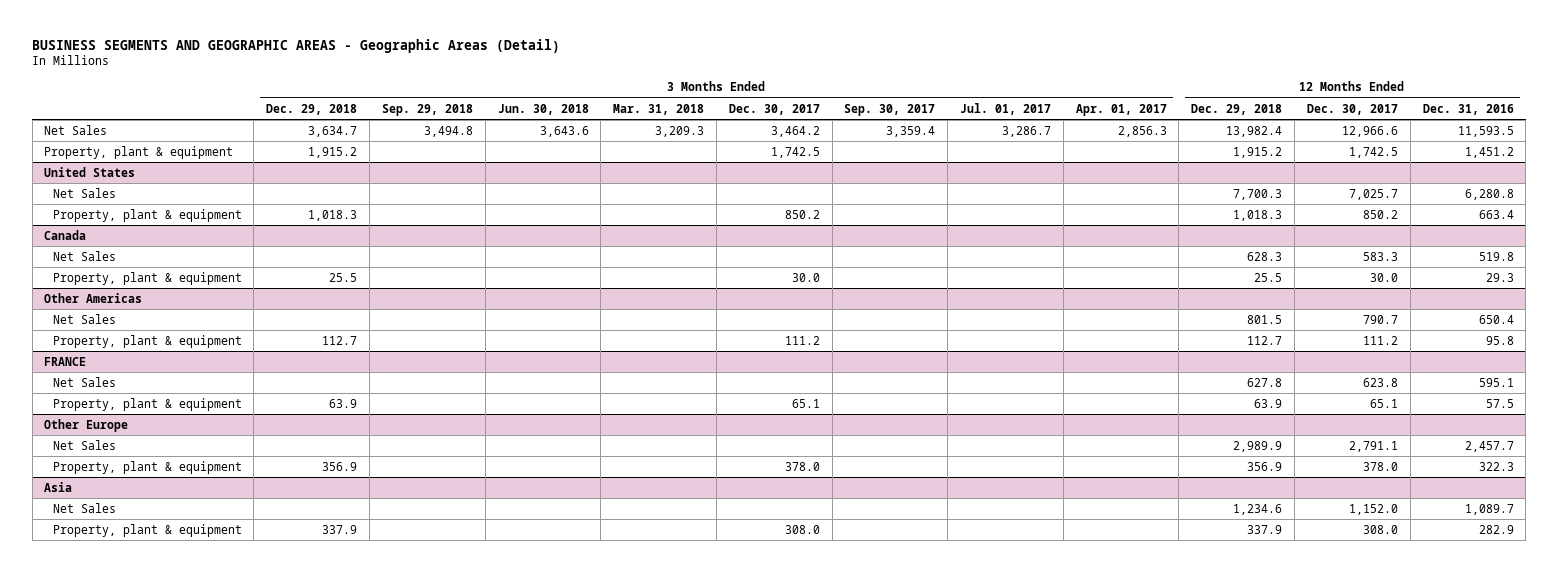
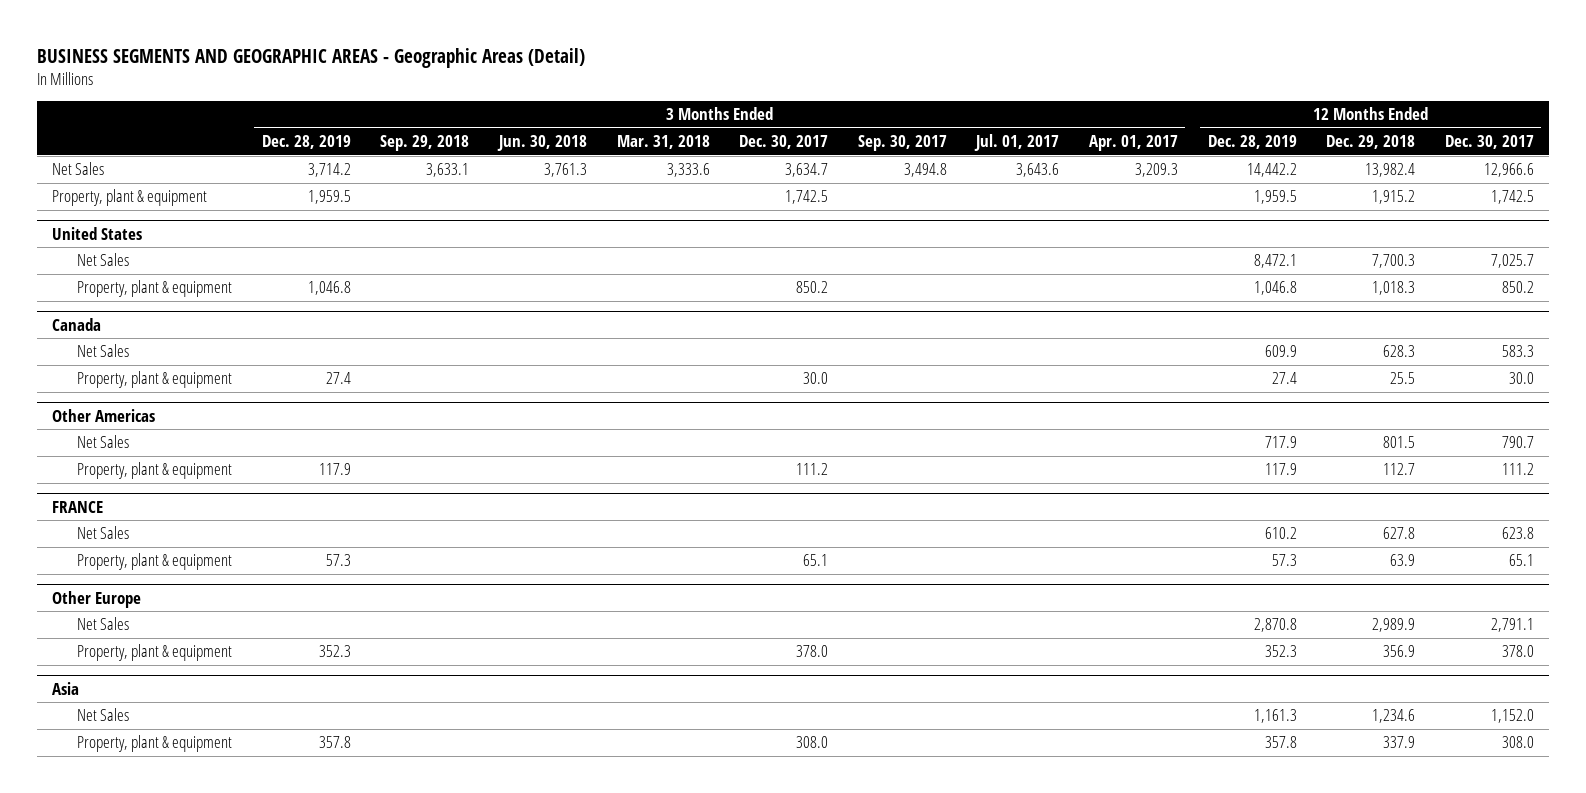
- | 3 Months Ended Dec. 29, 2018 | 3 Months Ended Sep. 29, 2018 | 3 Months Ended Jun. 30, 2018 | 3 Months Ended Mar. 31, 2018 | 3 Months Ended Dec. 30, 2017 | 3 Months Ended Sep. 30, 2017 | 3 Months Ended Jul. 01, 2017 | 3 Months Ended Apr. 01, 2017 | 12 Months Ended Dec. 29, 2018 | 12 Months Ended Dec. 30, 2017 | 12 Months Ended Dec. 31, 2016
+ | 3 Months Ended Dec. 28, 2019 | 3 Months Ended Sep. 29, 2018 | 3 Months Ended Jun. 30, 2018 | 3 Months Ended Mar. 31, 2018 | 3 Months Ended Dec. 30, 2017 | 3 Months Ended Sep. 30, 2017 | 3 Months Ended Jul. 01, 2017 | 3 Months Ended Apr. 01, 2017 | 12 Months Ended Dec. 28, 2019 | 12 Months Ended Dec. 29, 2018 | 12 Months Ended Dec. 30, 2017
- Net Sales | 3,634.7 | 3,494.8 | 3,643.6 | 3,209.3 | 3,464.2 | 3,359.4 | 3,286.7 | 2,856.3 | 13,982.4 | 12,966.6 | 11,593.5
+ Net Sales | 3,714.2 | 3,633.1 | 3,761.3 | 3,333.6 | 3,634.7 | 3,494.8 | 3,643.6 | 3,209.3 | 14,442.2 | 13,982.4 | 12,966.6

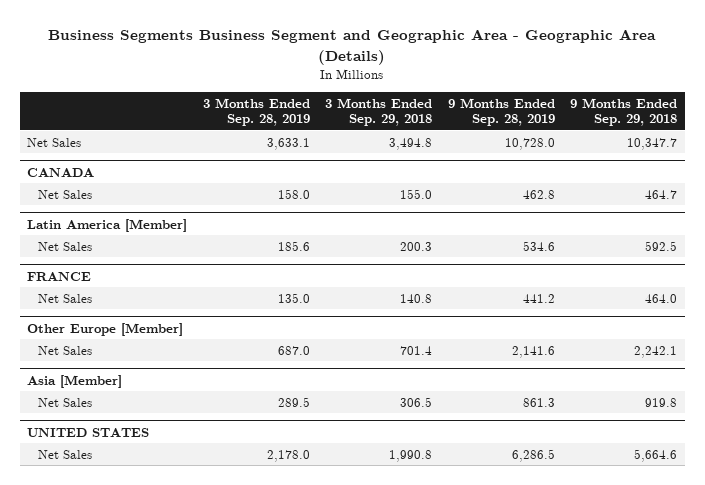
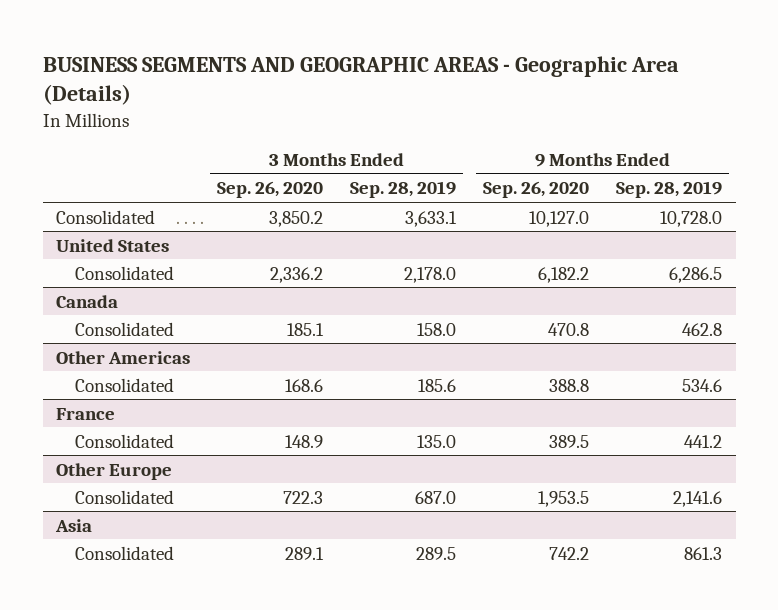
- Business Segments Business Segment and Geographic Area - Geographic Area (Details)
+ BUSINESS SEGMENTS AND GEOGRAPHIC AREAS - Geographic Area (Details)
- | 3 Months Ended Sep. 28, 2019 | 3 Months Ended Sep. 29, 2018 | 9 Months Ended Sep. 28, 2019 | 9 Months Ended Sep. 29, 2018
+ | 3 Months Ended Sep. 26, 2020 | 3 Months Ended Sep. 28, 2019 | 9 Months Ended Sep. 26, 2020 | 9 Months Ended Sep. 28, 2019
- Net Sales | 3,633.1 | 3,494.8 | 10,728.0 | 10,347.7
- CANADA
- Net Sales | 158.0 | 155.0 | 462.8 | 464.7
- Latin America [Member]
- Net Sales | 185.6 | 200.3 | 534.6 | 592.5
- FRANCE
- Net Sales | 135.0 | 140.8 | 441.2 | 464.0
- Other Europe [Member]
- Net Sales | 687.0 | 701.4 | 2,141.6 | 2,242.1
- Asia [Member]
- Net Sales | 289.5 | 306.5 | 861.3 | 919.8
- UNITED STATES
- Net Sales | 2,178.0 | 1,990.8 | 6,286.5 | 5,664.6
+ Consolidated | 3,850.2 | 3,633.1 | 10,127.0 | 10,728.0
+ United States
+ Consolidated | 2,336.2 | 2,178.0 | 6,182.2 | 6,286.5
+ Canada
+ Consolidated | 185.1 | 158.0 | 470.8 | 462.8
+ Other Americas
+ Consolidated | 168.6 | 185.6 | 388.8 | 534.6
+ France
+ Consolidated | 148.9 | 135.0 | 389.5 | 441.2
+ Other Europe
+ Consolidated | 722.3 | 687.0 | 1,953.5 | 2,141.6
+ Asia
+ Consolidated | 289.1 | 289.5 | 742.2 | 861.3

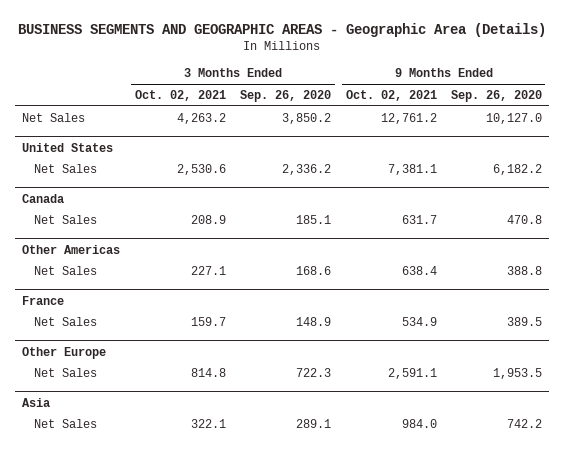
- | 3 Months Ended Sep. 26, 2020 | 3 Months Ended Sep. 28, 2019 | 9 Months Ended Sep. 26, 2020 | 9 Months Ended Sep. 28, 2019
+ | 3 Months Ended Oct. 02, 2021 | 3 Months Ended Sep. 26, 2020 | 9 Months Ended Oct. 02, 2021 | 9 Months Ended Sep. 26, 2020
- Consolidated | 3,850.2 | 3,633.1 | 10,127.0 | 10,728.0
+ Net Sales | 4,263.2 | 3,850.2 | 12,761.2 | 10,127.0
@ United States
- Consolidated | 2,336.2 | 2,178.0 | 6,182.2 | 6,286.5
+ Net Sales | 2,530.6 | 2,336.2 | 7,381.1 | 6,182.2
@ Canada
- Consolidated | 185.1 | 158.0 | 470.8 | 462.8
+ Net Sales | 208.9 | 185.1 | 631.7 | 470.8
@ Other Americas
- Consolidated | 168.6 | 185.6 | 388.8 | 534.6
+ Net Sales | 227.1 | 168.6 | 638.4 | 388.8
@ France
- Consolidated | 148.9 | 135.0 | 389.5 | 441.2
+ Net Sales | 159.7 | 148.9 | 534.9 | 389.5
@ Other Europe
- Consolidated | 722.3 | 687.0 | 1,953.5 | 2,141.6
+ Net Sales | 814.8 | 722.3 | 2,591.1 | 1,953.5
@ Asia
- Consolidated | 289.1 | 289.5 | 742.2 | 861.3
+ Net Sales | 322.1 | 289.1 | 984.0 | 742.2

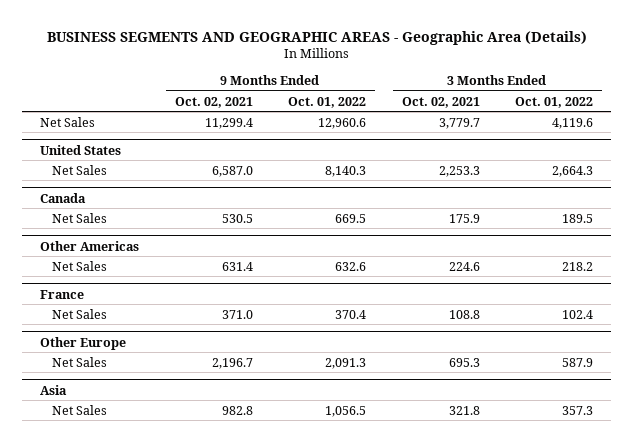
- | 3 Months Ended Oct. 02, 2021 | 3 Months Ended Sep. 26, 2020 | 9 Months Ended Oct. 02, 2021 | 9 Months Ended Sep. 26, 2020
+ | 9 Months Ended Oct. 02, 2021 | 9 Months Ended Oct. 01, 2022 | 3 Months Ended Oct. 02, 2021 | 3 Months Ended Oct. 01, 2022
- Net Sales | 4,263.2 | 3,850.2 | 12,761.2 | 10,127.0
+ Net Sales | 11,299.4 | 12,960.6 | 3,779.7 | 4,119.6
@ United States
- Net Sales | 2,530.6 | 2,336.2 | 7,381.1 | 6,182.2
+ Net Sales | 6,587.0 | 8,140.3 | 2,253.3 | 2,664.3
@ Canada
- Net Sales | 208.9 | 185.1 | 631.7 | 470.8
+ Net Sales | 530.5 | 669.5 | 175.9 | 189.5
@ Other Americas
- Net Sales | 227.1 | 168.6 | 638.4 | 388.8
+ Net Sales | 631.4 | 632.6 | 224.6 | 218.2
@ France
- Net Sales | 159.7 | 148.9 | 534.9 | 389.5
+ Net Sales | 371.0 | 370.4 | 108.8 | 102.4
@ Other Europe
- Net Sales | 814.8 | 722.3 | 2,591.1 | 1,953.5
+ Net Sales | 2,196.7 | 2,091.3 | 695.3 | 587.9
@ Asia
- Net Sales | 322.1 | 289.1 | 984.0 | 742.2
+ Net Sales | 982.8 | 1,056.5 | 321.8 | 357.3

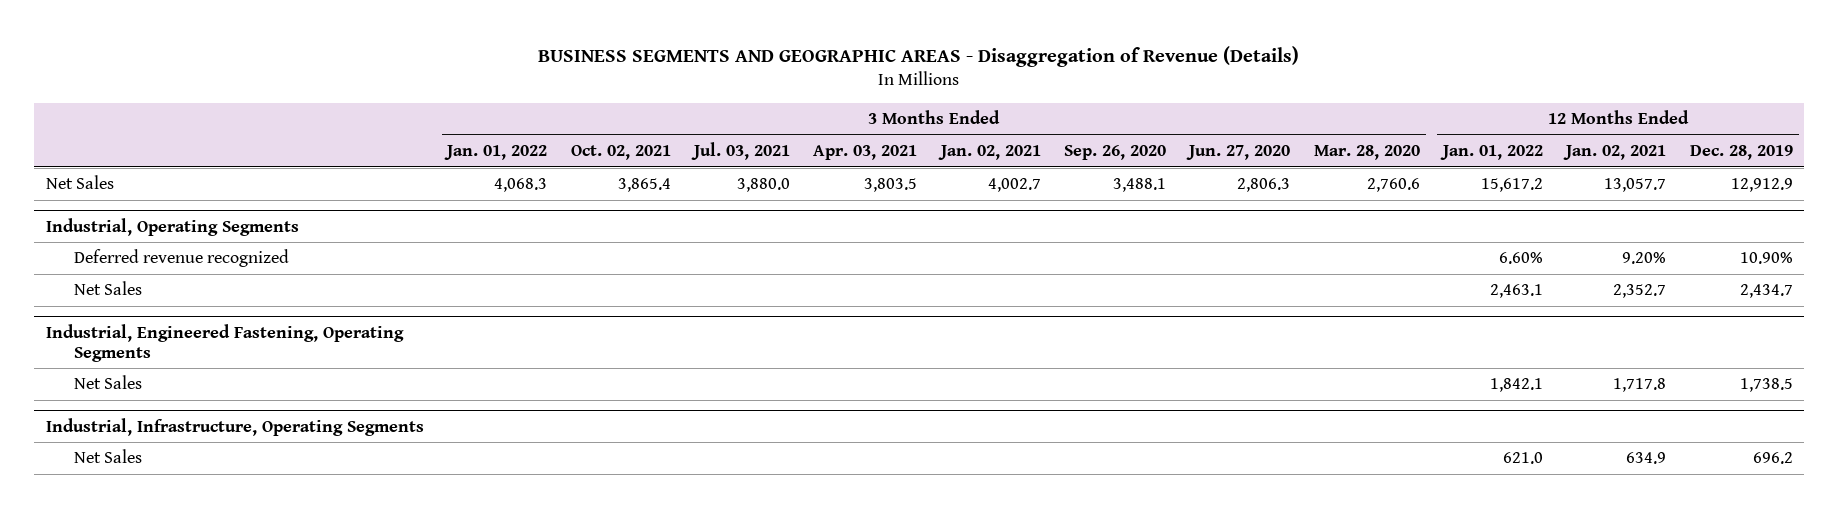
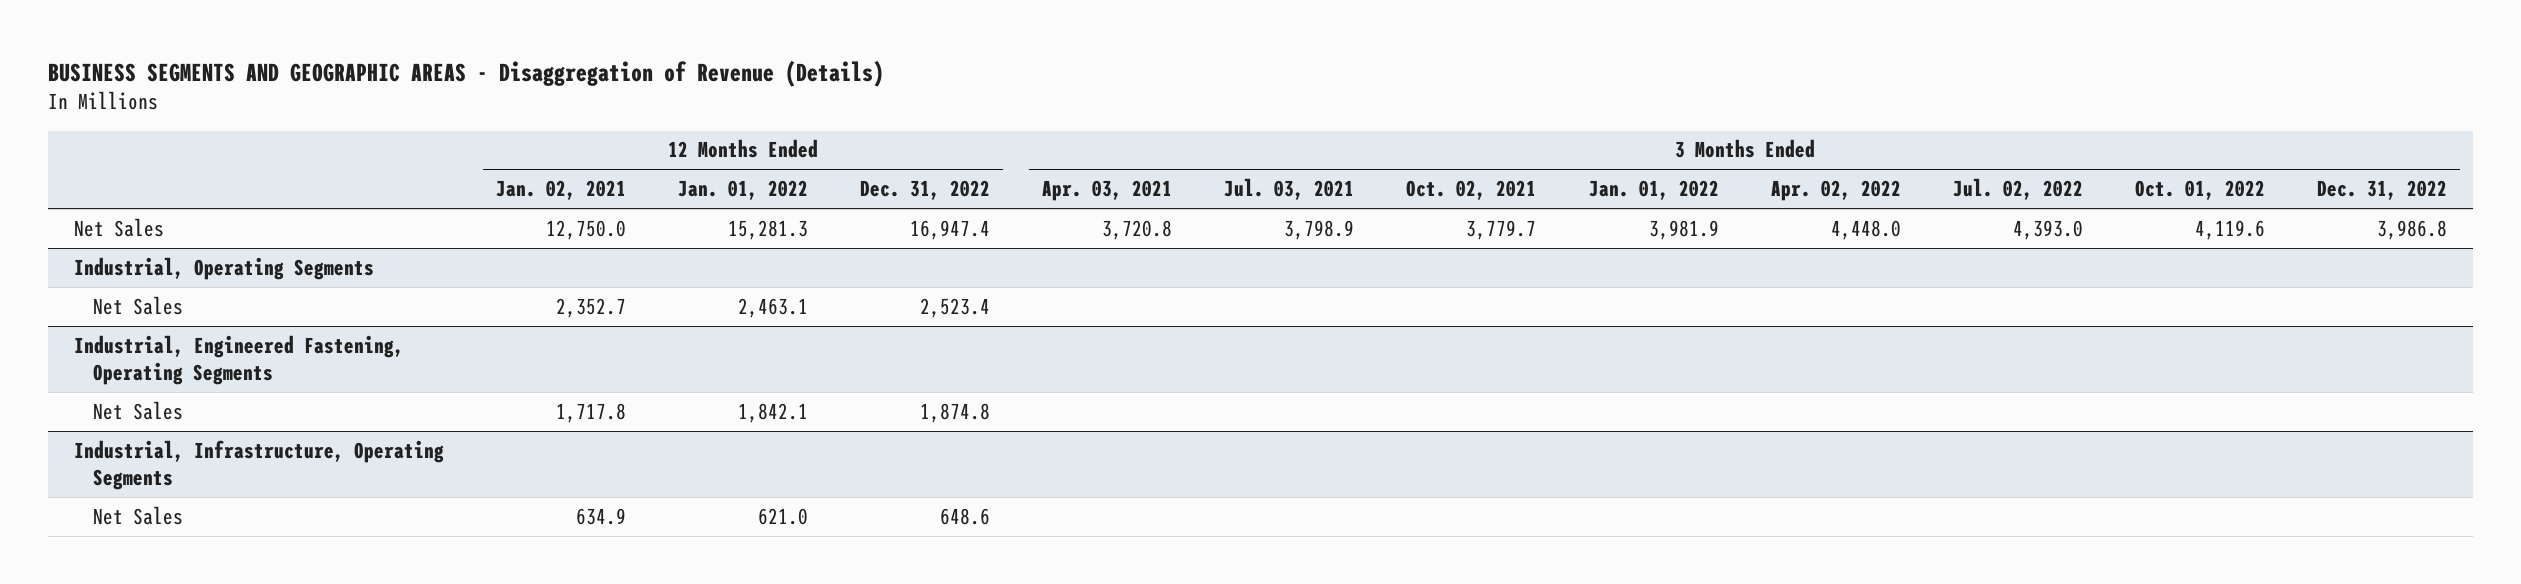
- | 3 Months Ended Jan. 01, 2022 | 3 Months Ended Oct. 02, 2021 | 3 Months Ended Jul. 03, 2021 | 3 Months Ended Apr. 03, 2021 | 3 Months Ended Jan. 02, 2021 | 3 Months Ended Sep. 26, 2020 | 3 Months Ended Jun. 27, 2020 | 3 Months Ended Mar. 28, 2020 | 12 Months Ended Jan. 01, 2022 | 12 Months Ended Jan. 02, 2021 | 12 Months Ended Dec. 28, 2019
+ | 12 Months Ended Jan. 02, 2021 | 12 Months Ended Jan. 01, 2022 | 12 Months Ended Dec. 31, 2022 | 3 Months Ended Apr. 03, 2021 | 3 Months Ended Jul. 03, 2021 | 3 Months Ended Oct. 02, 2021 | 3 Months Ended Jan. 01, 2022 | 3 Months Ended Apr. 02, 2022 | 3 Months Ended Jul. 02, 2022 | 3 Months Ended Oct. 01, 2022 | 3 Months Ended Dec. 31, 2022
- Net Sales | 4,068.3 | 3,865.4 | 3,880.0 | 3,803.5 | 4,002.7 | 3,488.1 | 2,806.3 | 2,760.6 | 15,617.2 | 13,057.7 | 12,912.9
+ Net Sales | 12,750.0 | 15,281.3 | 16,947.4 | 3,720.8 | 3,798.9 | 3,779.7 | 3,981.9 | 4,448.0 | 4,393.0 | 4,119.6 | 3,986.8
@ Industrial, Operating Segments
- Deferred revenue recognized | | | | | | | | | 6.60% | 9.20% | 10.90%

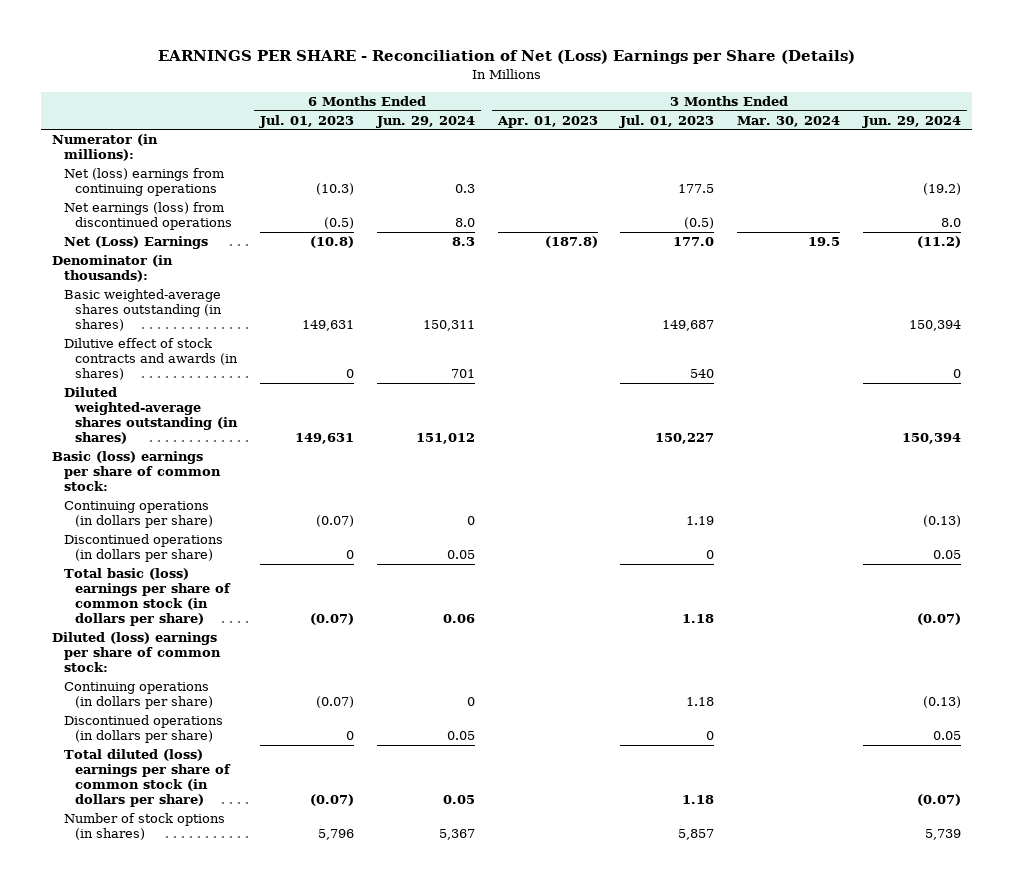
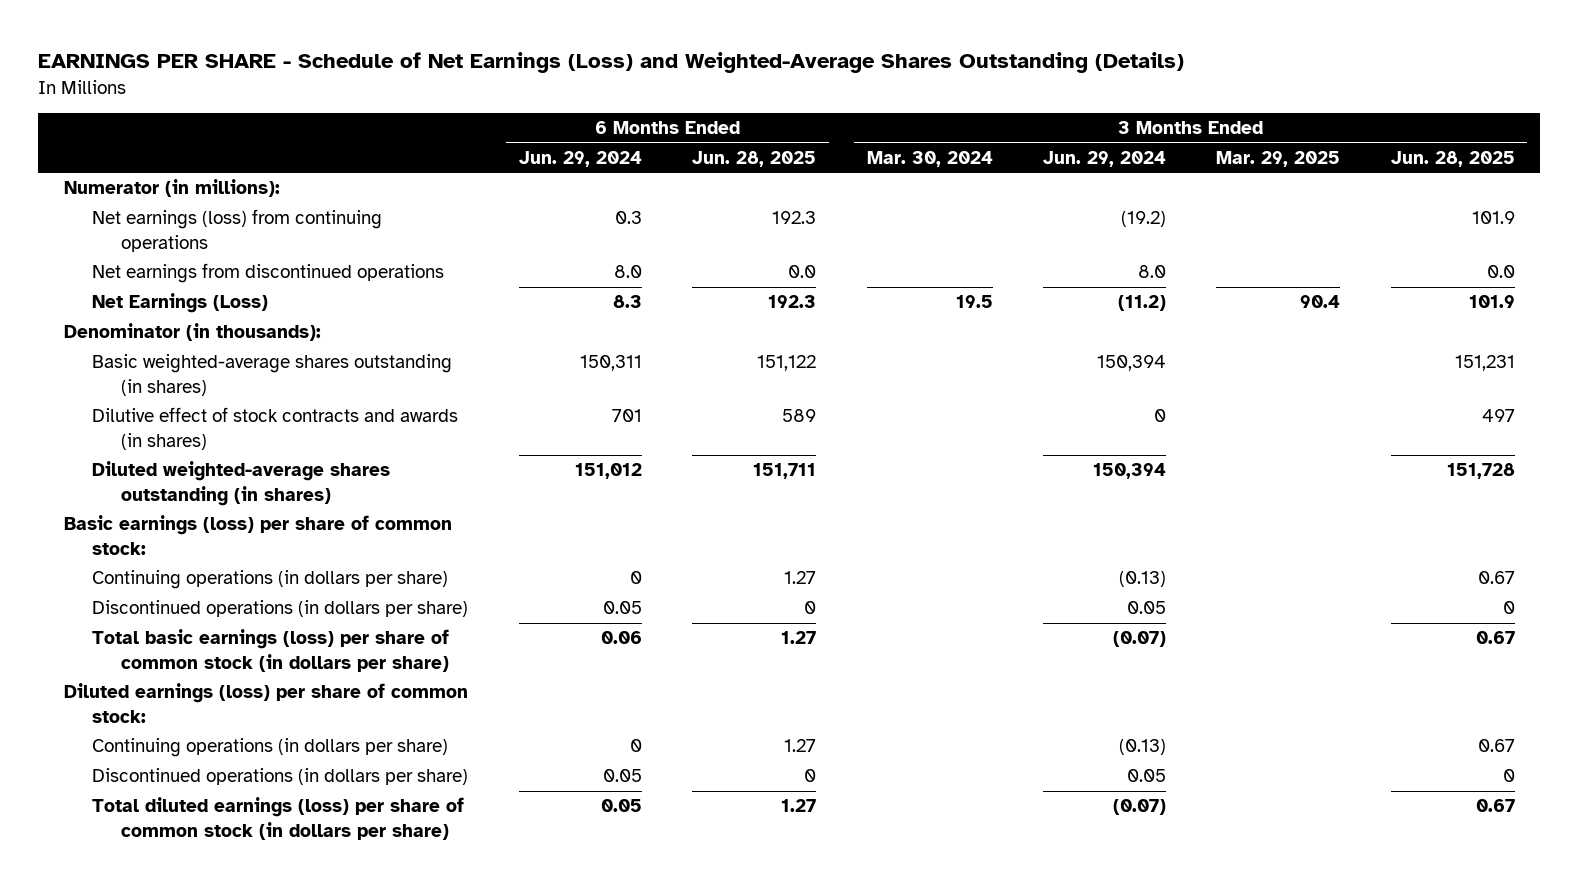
- EARNINGS PER SHARE - Reconciliation of Net (Loss) Earnings per Share (Details)
+ EARNINGS PER SHARE - Schedule of Net Earnings (Loss) and Weighted-Average Shares Outstanding (Details)
- | 6 Months Ended Jul. 01, 2023 | 6 Months Ended Jun. 29, 2024 | 3 Months Ended Apr. 01, 2023 | 3 Months Ended Jul. 01, 2023 | 3 Months Ended Mar. 30, 2024 | 3 Months Ended Jun. 29, 2024
+ | 6 Months Ended Jun. 29, 2024 | 6 Months Ended Jun. 28, 2025 | 3 Months Ended Mar. 30, 2024 | 3 Months Ended Jun. 29, 2024 | 3 Months Ended Mar. 29, 2025 | 3 Months Ended Jun. 28, 2025
- Net (loss) earnings from continuing operations | (10.3) | 0.3 | | 177.5 | | (19.2)
- Net earnings (loss) from discontinued operations | (0.5) | 8.0 | | (0.5) | | 8.0
- Net (Loss) Earnings | (10.8) | 8.3 | (187.8) | 177.0 | 19.5 | (11.2)
+ Net earnings (loss) from continuing operations | 0.3 | 192.3 | | (19.2) | | 101.9
+ Net earnings from discontinued operations | 8.0 | 0.0 | | 8.0 | | 0.0
+ Net Earnings (Loss) | 8.3 | 192.3 | 19.5 | (11.2) | 90.4 | 101.9
- Basic (loss) earnings per share of common stock:
+ Basic earnings (loss) per share of common stock:
- Total basic (loss) earnings per share of common stock (in dollars per share) | (0.07) | 0.06 | | 1.18 | | (0.07)
- Diluted (loss) earnings per share of common stock:
+ Total basic earnings (loss) per share of common stock (in dollars per share) | 0.06 | 1.27 | | (0.07) | | 0.67
+ Diluted earnings (loss) per share of common stock:
- Total diluted (loss) earnings per share of common stock (in dollars per share) | (0.07) | 0.05 | | 1.18 | | (0.07)
- Number of stock options (in shares) | 5,796 | 5,367 | | 5,857 | | 5,739
+ Total diluted earnings (loss) per share of common stock (in dollars per share) | 0.05 | 1.27 | | (0.07) | | 0.67

